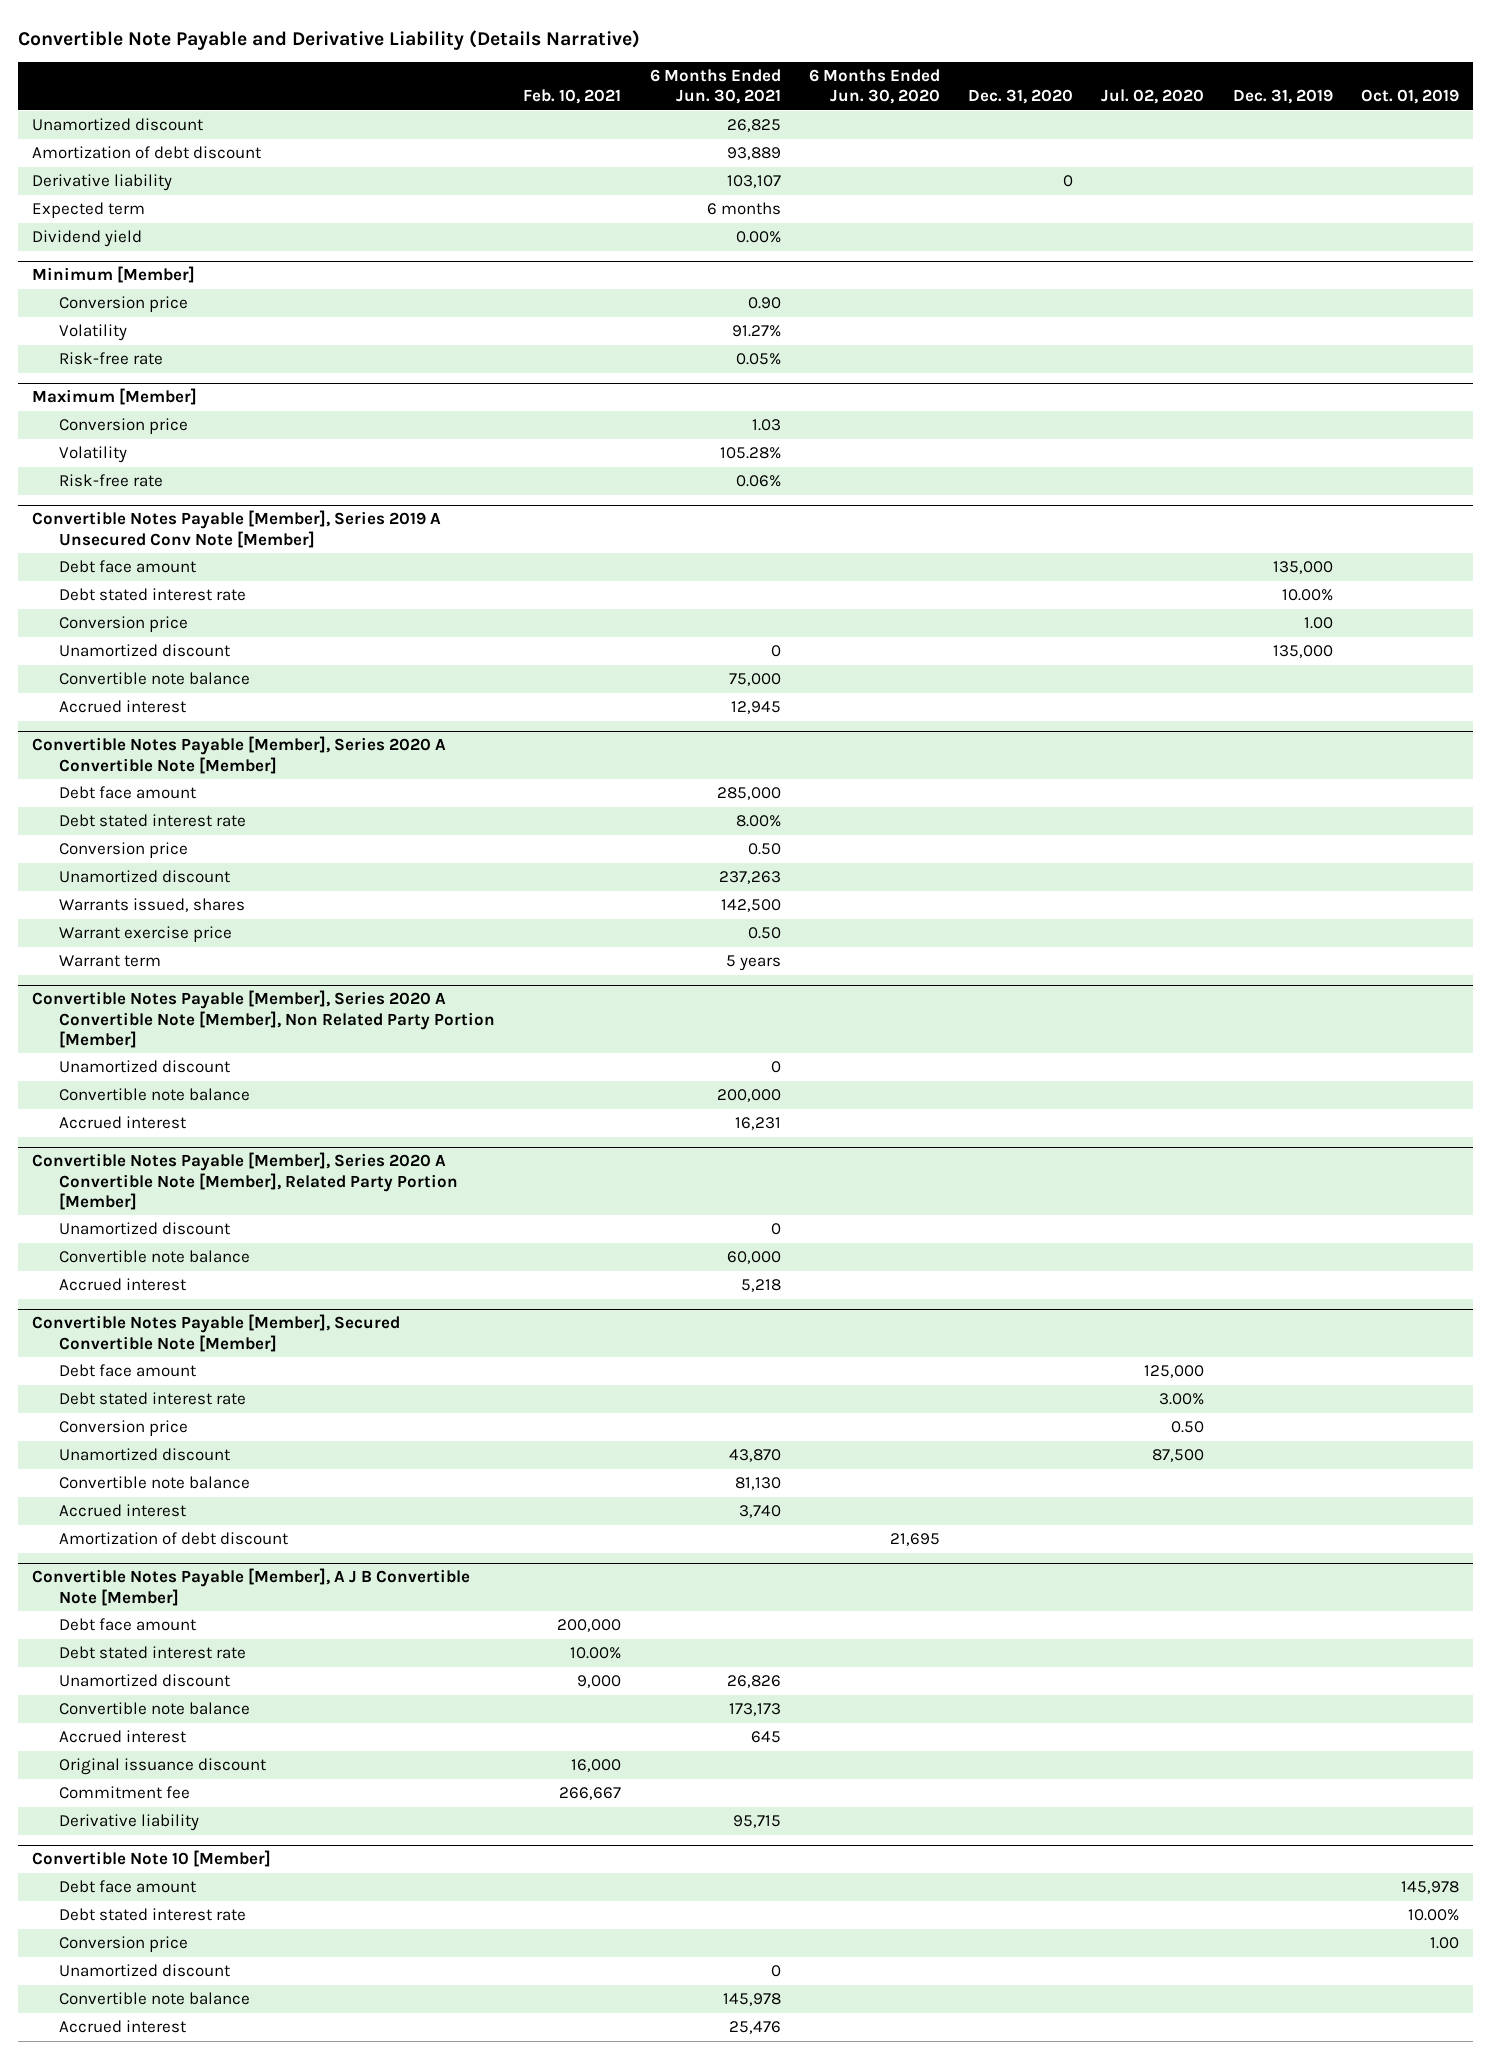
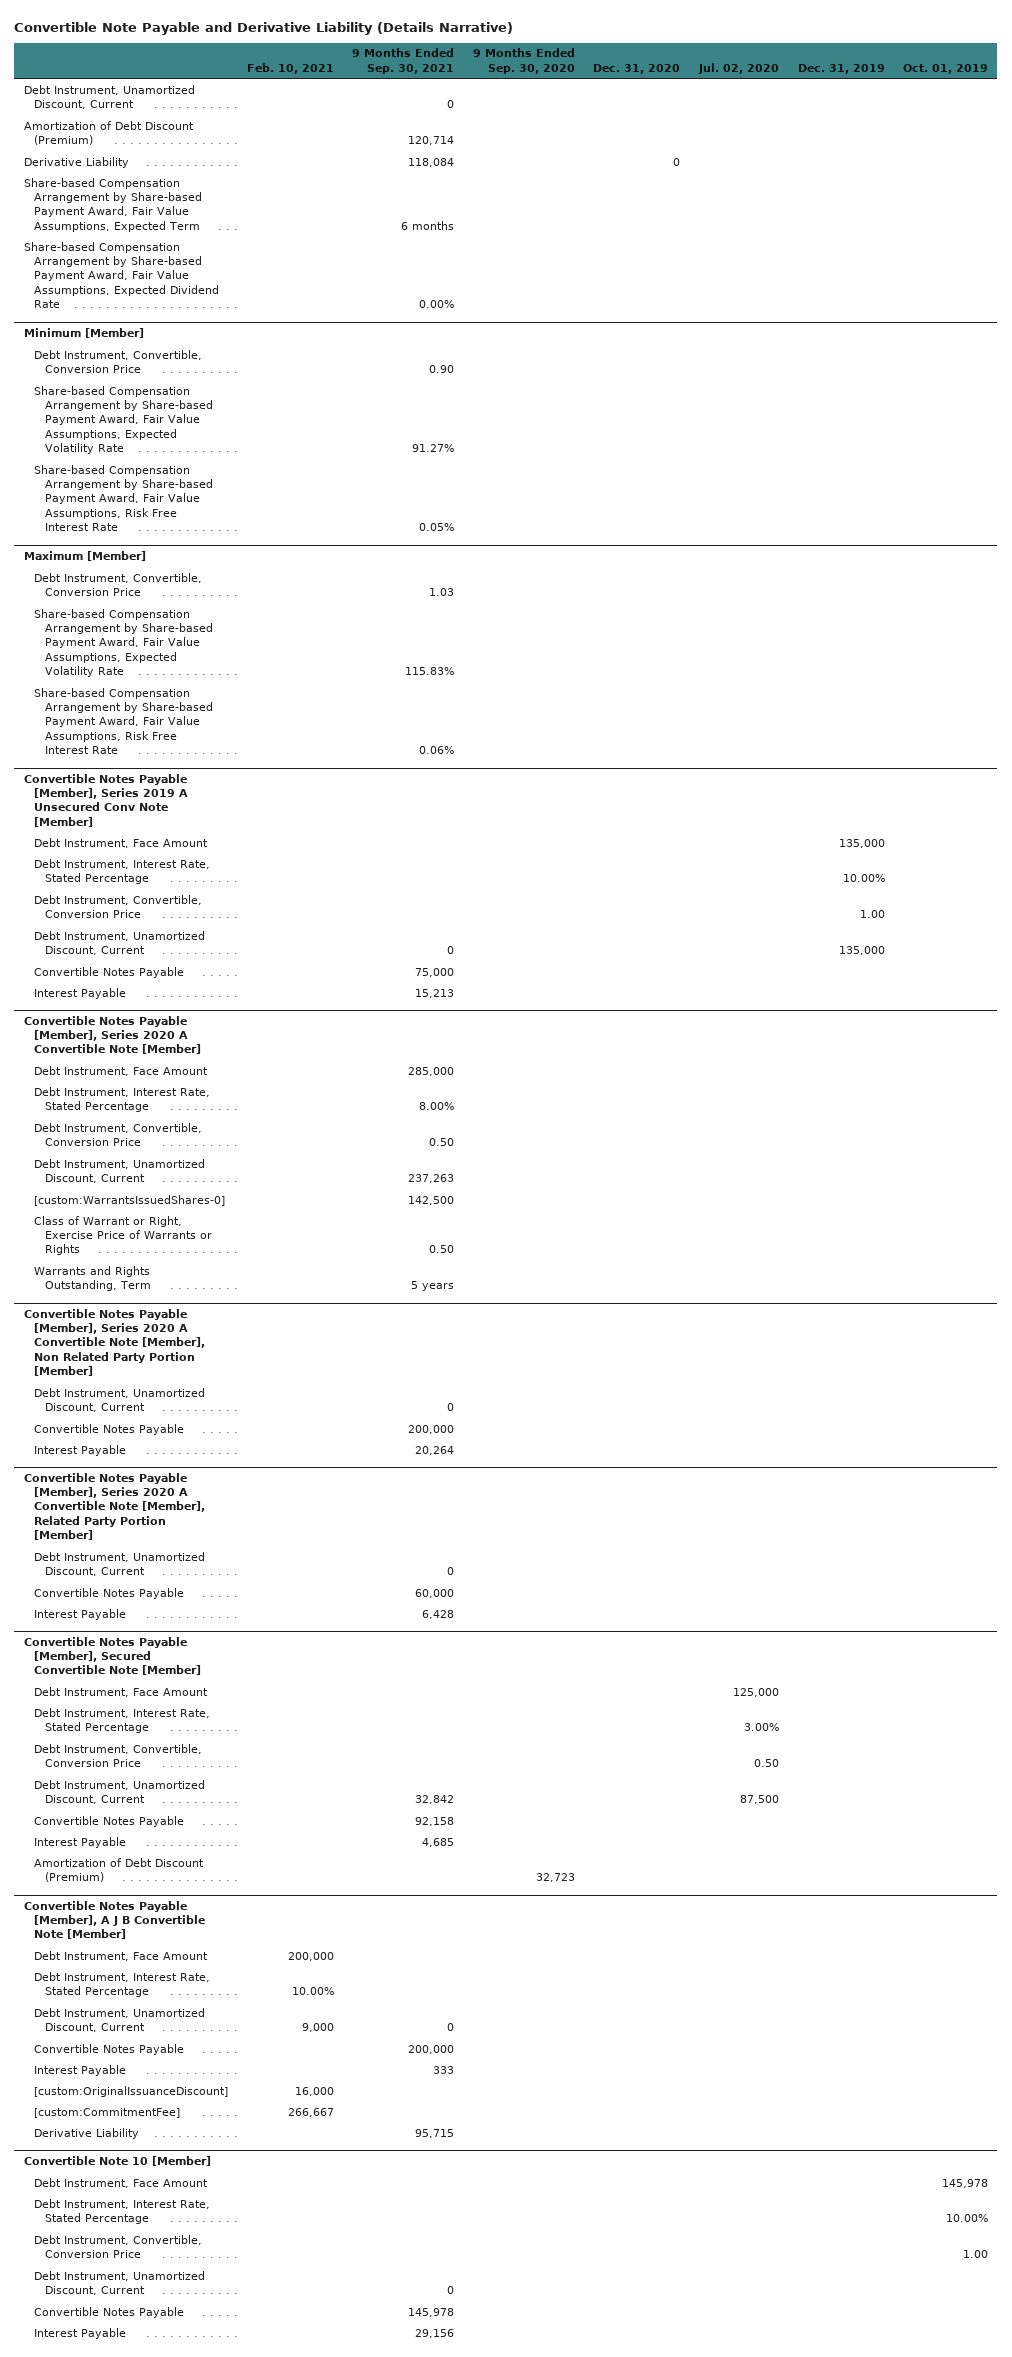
- | Feb. 10, 2021 | 6 Months Ended Jun. 30, 2021 | 6 Months Ended Jun. 30, 2020 | Dec. 31, 2020 | Jul. 02, 2020 | Dec. 31, 2019 | Oct. 01, 2019
+ | Feb. 10, 2021 | 9 Months Ended Sep. 30, 2021 | 9 Months Ended Sep. 30, 2020 | Dec. 31, 2020 | Jul. 02, 2020 | Dec. 31, 2019 | Oct. 01, 2019
- Unamortized discount | | 26,825 | | | | |
- Amortization of debt discount | | 93,889 | | | | |
- Derivative liability | | 103,107 | | 0 | | |
- Expected term | | 6 months | | | | |
- Dividend yield | | 0.00% | | | | |
+ Debt Instrument, Unamortized Discount, Current | | 0 | | | | |
+ Amortization of Debt Discount (Premium) | | 120,714 | | | | |
+ Derivative Liability | | 118,084 | | 0 | | |
+ Share-based Compensation Arrangement by Share-based Payment Award, Fair Value Assumptions, Expected Term | | 6 months | | | | |
+ Share-based Compensation Arrangement by Share-based Payment Award, Fair Value Assumptions, Expected Dividend Rate | | 0.00% | | | | |
@ Minimum [Member]
- Conversion price | | 0.90 | | | | |
- Volatility | | 91.27% | | | | |
- Risk-free rate | | 0.05% | | | | |
+ Debt Instrument, Convertible, Conversion Price | | 0.90 | | | | |
+ Share-based Compensation Arrangement by Share-based Payment Award, Fair Value Assumptions, Expected Volatility Rate | | 91.27% | | | | |
+ Share-based Compensation Arrangement by Share-based Payment Award, Fair Value Assumptions, Risk Free Interest Rate | | 0.05% | | | | |
@ Maximum [Member]
- Conversion price | | 1.03 | | | | |
- Volatility | | 105.28% | | | | |
- Risk-free rate | | 0.06% | | | | |
+ Debt Instrument, Convertible, Conversion Price | | 1.03 | | | | |
+ Share-based Compensation Arrangement by Share-based Payment Award, Fair Value Assumptions, Expected Volatility Rate | | 115.83% | | | | |
+ Share-based Compensation Arrangement by Share-based Payment Award, Fair Value Assumptions, Risk Free Interest Rate | | 0.06% | | | | |
@ Convertible Notes Payable [Member], Series 2019 A Unsecured Conv Note [Member]
- Debt face amount | | | | | | 135,000 |
- Debt stated interest rate | | | | | | 10.00% |
- Conversion price | | | | | | 1.00 |
- Unamortized discount | | 0 | | | | 135,000 |
- Convertible note balance | | 75,000 | | | | |
- Accrued interest | | 12,945 | | | | |
+ Debt Instrument, Face Amount | | | | | | 135,000 |
+ Debt Instrument, Interest Rate, Stated Percentage | | | | | | 10.00% |
+ Debt Instrument, Convertible, Conversion Price | | | | | | 1.00 |
+ Debt Instrument, Unamortized Discount, Current | | 0 | | | | 135,000 |
+ Convertible Notes Payable | | 75,000 | | | | |
+ Interest Payable | | 15,213 | | | | |
@ Convertible Notes Payable [Member], Series 2020 A Convertible Note [Member]
- Debt face amount | | 285,000 | | | | |
- Debt stated interest rate | | 8.00% | | | | |
- Conversion price | | 0.50 | | | | |
- Unamortized discount | | 237,263 | | | | |
- Warrants issued, shares | | 142,500 | | | | |
- Warrant exercise price | | 0.50 | | | | |
- Warrant term | | 5 years | | | | |
+ Debt Instrument, Face Amount | | 285,000 | | | | |
+ Debt Instrument, Interest Rate, Stated Percentage | | 8.00% | | | | |
+ Debt Instrument, Convertible, Conversion Price | | 0.50 | | | | |
+ Debt Instrument, Unamortized Discount, Current | | 237,263 | | | | |
+ [custom:WarrantsIssuedShares-0] | | 142,500 | | | | |
+ Class of Warrant or Right, Exercise Price of Warrants or Rights | | 0.50 | | | | |
+ Warrants and Rights Outstanding, Term | | 5 years | | | | |
@ Convertible Notes Payable [Member], Series 2020 A Convertible Note [Member], Non Related Party Portion [Member]
- Unamortized discount | | 0 | | | | |
- Convertible note balance | | 200,000 | | | | |
- Accrued interest | | 16,231 | | | | |
+ Debt Instrument, Unamortized Discount, Current | | 0 | | | | |
+ Convertible Notes Payable | | 200,000 | | | | |
+ Interest Payable | | 20,264 | | | | |
@ Convertible Notes Payable [Member], Series 2020 A Convertible Note [Member], Related Party Portion [Member]
- Unamortized discount | | 0 | | | | |
- Convertible note balance | | 60,000 | | | | |
- Accrued interest | | 5,218 | | | | |
+ Debt Instrument, Unamortized Discount, Current | | 0 | | | | |
+ Convertible Notes Payable | | 60,000 | | | | |
+ Interest Payable | | 6,428 | | | | |
@ Convertible Notes Payable [Member], Secured Convertible Note [Member]
- Debt face amount | | | | | 125,000 | |
- Debt stated interest rate | | | | | 3.00% | |
- Conversion price | | | | | 0.50 | |
- Unamortized discount | | 43,870 | | | 87,500 | |
- Convertible note balance | | 81,130 | | | | |
- Accrued interest | | 3,740 | | | | |
- Amortization of debt discount | | | 21,695 | | | |
+ Debt Instrument, Face Amount | | | | | 125,000 | |
+ Debt Instrument, Interest Rate, Stated Percentage | | | | | 3.00% | |
+ Debt Instrument, Convertible, Conversion Price | | | | | 0.50 | |
+ Debt Instrument, Unamortized Discount, Current | | 32,842 | | | 87,500 | |
+ Convertible Notes Payable | | 92,158 | | | | |
+ Interest Payable | | 4,685 | | | | |
+ Amortization of Debt Discount (Premium) | | | 32,723 | | | |
@ Convertible Notes Payable [Member], A J B Convertible Note [Member]
- Debt face amount | 200,000 | | | | | |
- Debt stated interest rate | 10.00% | | | | | |
- Unamortized discount | 9,000 | 26,826 | | | | |
- Convertible note balance | | 173,173 | | | | |
- Accrued interest | | 645 | | | | |
- Original issuance discount | 16,000 | | | | | |
- Commitment fee | 266,667 | | | | | |
- Derivative liability | | 95,715 | | | | |
+ Debt Instrument, Face Amount | 200,000 | | | | | |
+ Debt Instrument, Interest Rate, Stated Percentage | 10.00% | | | | | |
+ Debt Instrument, Unamortized Discount, Current | 9,000 | 0 | | | | |
+ Convertible Notes Payable | | 200,000 | | | | |
+ Interest Payable | | 333 | | | | |
+ [custom:OriginalIssuanceDiscount] | 16,000 | | | | | |
+ [custom:CommitmentFee] | 266,667 | | | | | |
+ Derivative Liability | | 95,715 | | | | |
@ Convertible Note 10 [Member]
- Debt face amount | | | | | | | 145,978
- Debt stated interest rate | | | | | | | 10.00%
- Conversion price | | | | | | | 1.00
- Unamortized discount | | 0 | | | | |
- Convertible note balance | | 145,978 | | | | |
- Accrued interest | | 25,476 | | | | |
+ Debt Instrument, Face Amount | | | | | | | 145,978
+ Debt Instrument, Interest Rate, Stated Percentage | | | | | | | 10.00%
+ Debt Instrument, Convertible, Conversion Price | | | | | | | 1.00
+ Debt Instrument, Unamortized Discount, Current | | 0 | | | | |
+ Convertible Notes Payable | | 145,978 | | | | |
+ Interest Payable | | 29,156 | | | | |

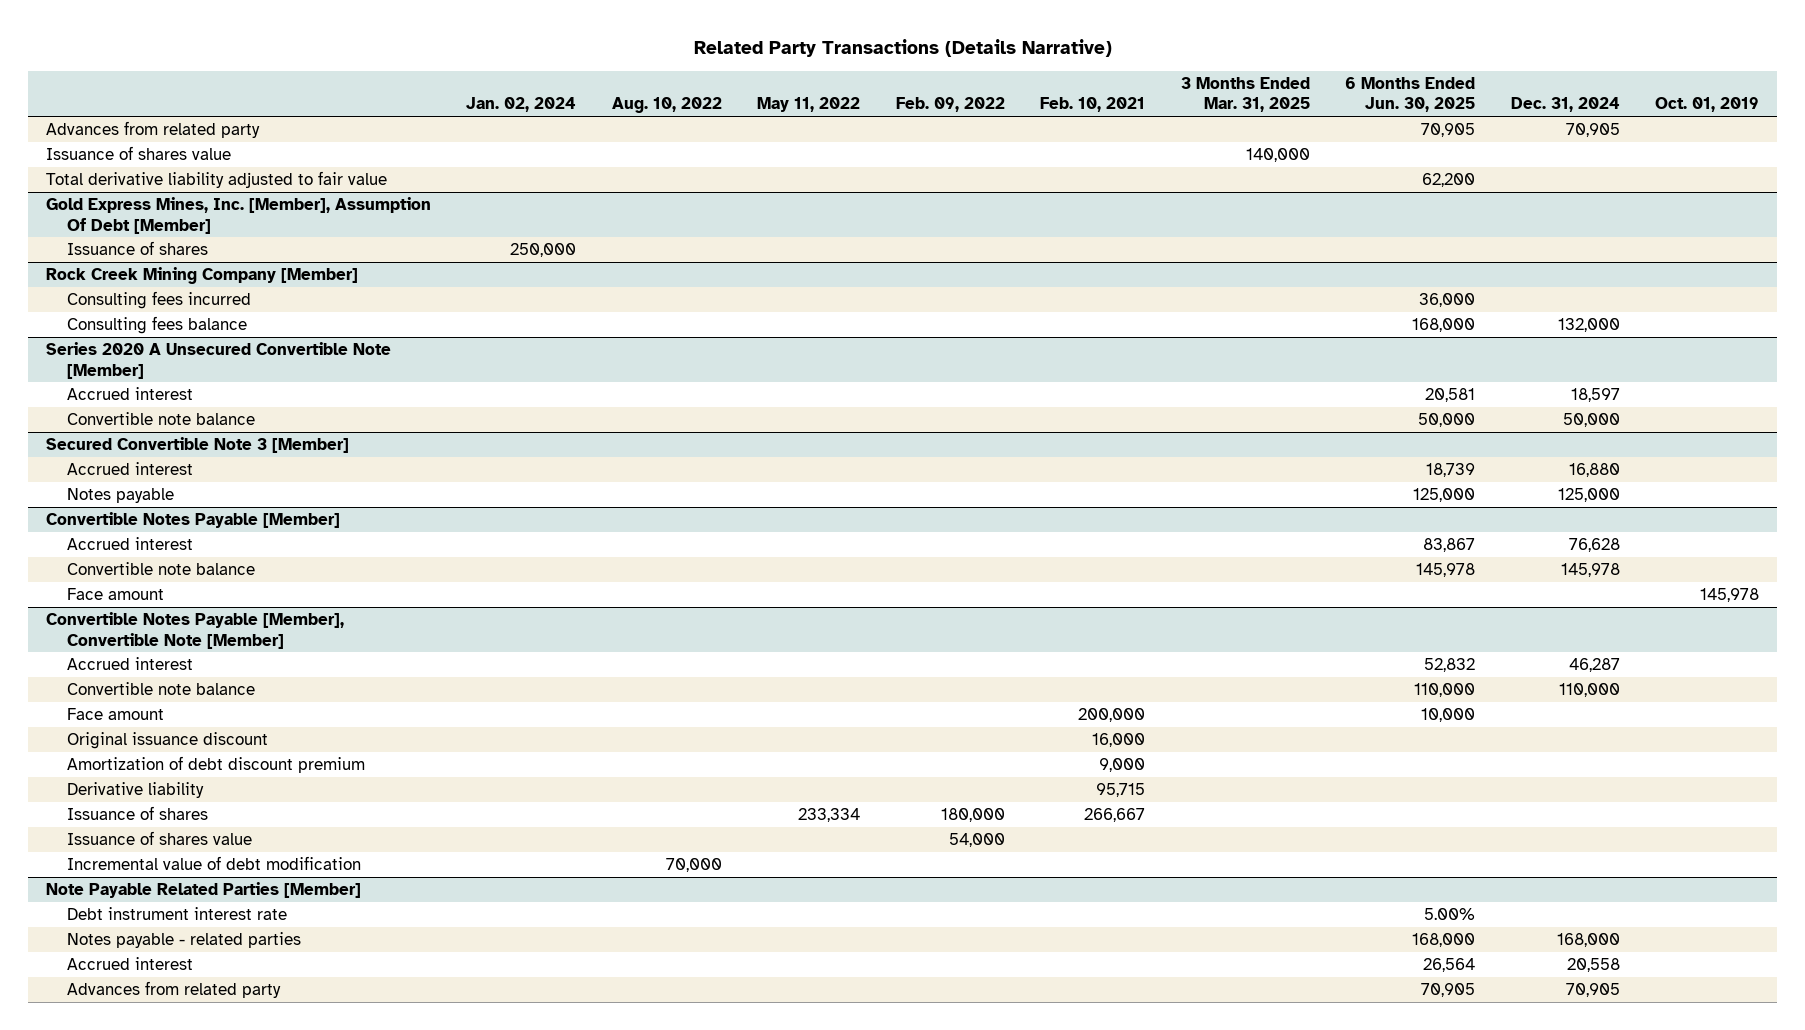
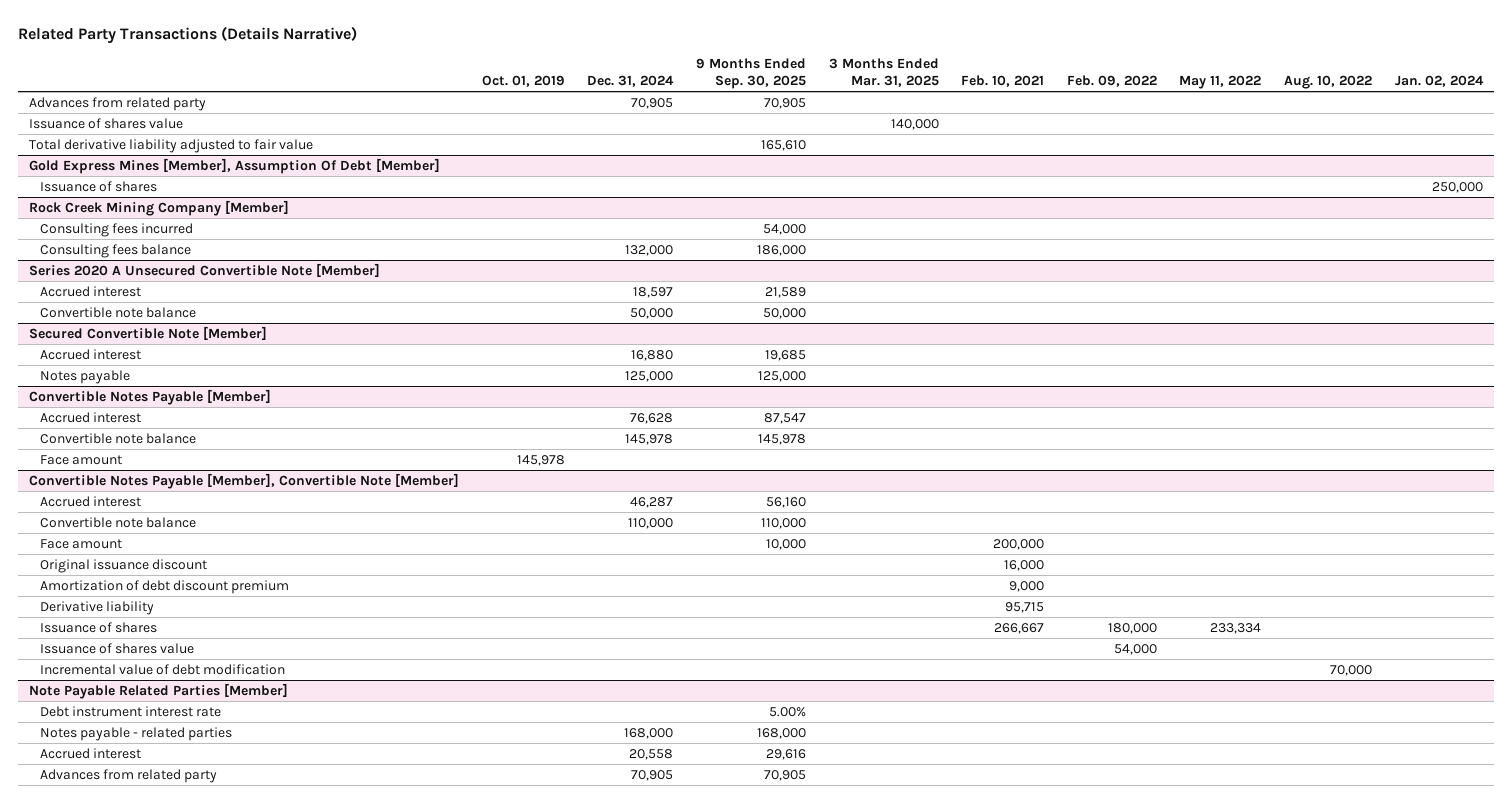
- | Jan. 02, 2024 | Aug. 10, 2022 | May 11, 2022 | Feb. 09, 2022 | Feb. 10, 2021 | 3 Months Ended Mar. 31, 2025 | 6 Months Ended Jun. 30, 2025 | Dec. 31, 2024 | Oct. 01, 2019
+ | Oct. 01, 2019 | Dec. 31, 2024 | 9 Months Ended Sep. 30, 2025 | 3 Months Ended Mar. 31, 2025 | Feb. 10, 2021 | Feb. 09, 2022 | May 11, 2022 | Aug. 10, 2022 | Jan. 02, 2024
- Gold Express Mines, Inc. [Member], Assumption Of Debt [Member]
+ Gold Express Mines [Member], Assumption Of Debt [Member]
- Secured Convertible Note 3 [Member]
+ Secured Convertible Note [Member]

